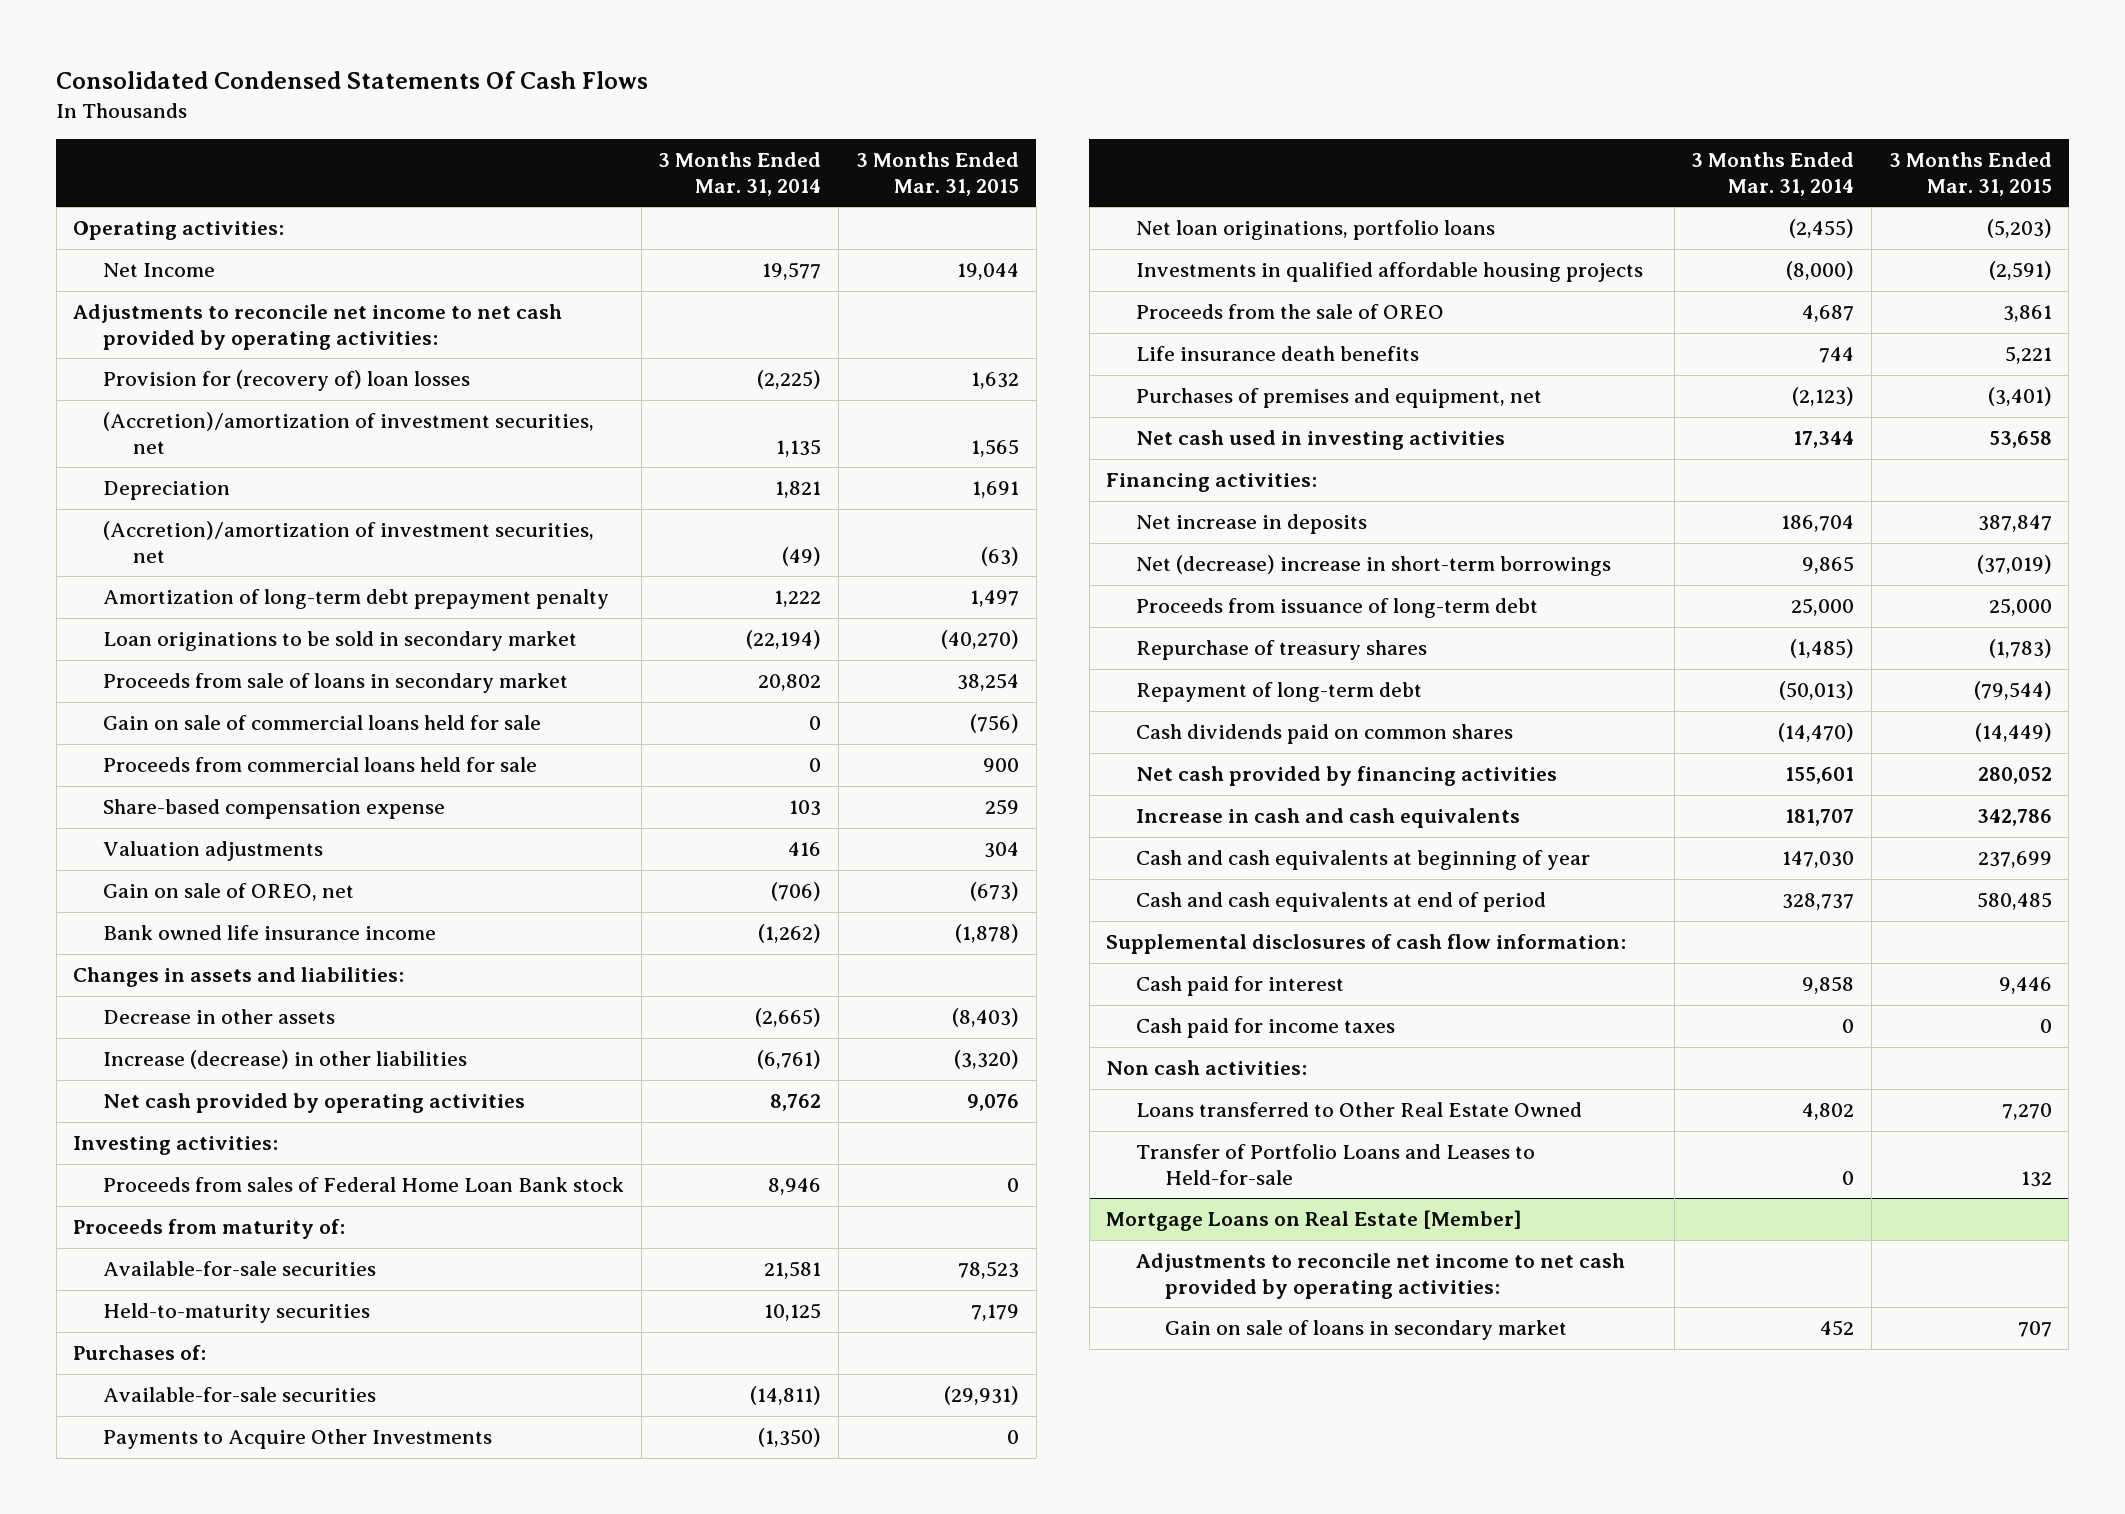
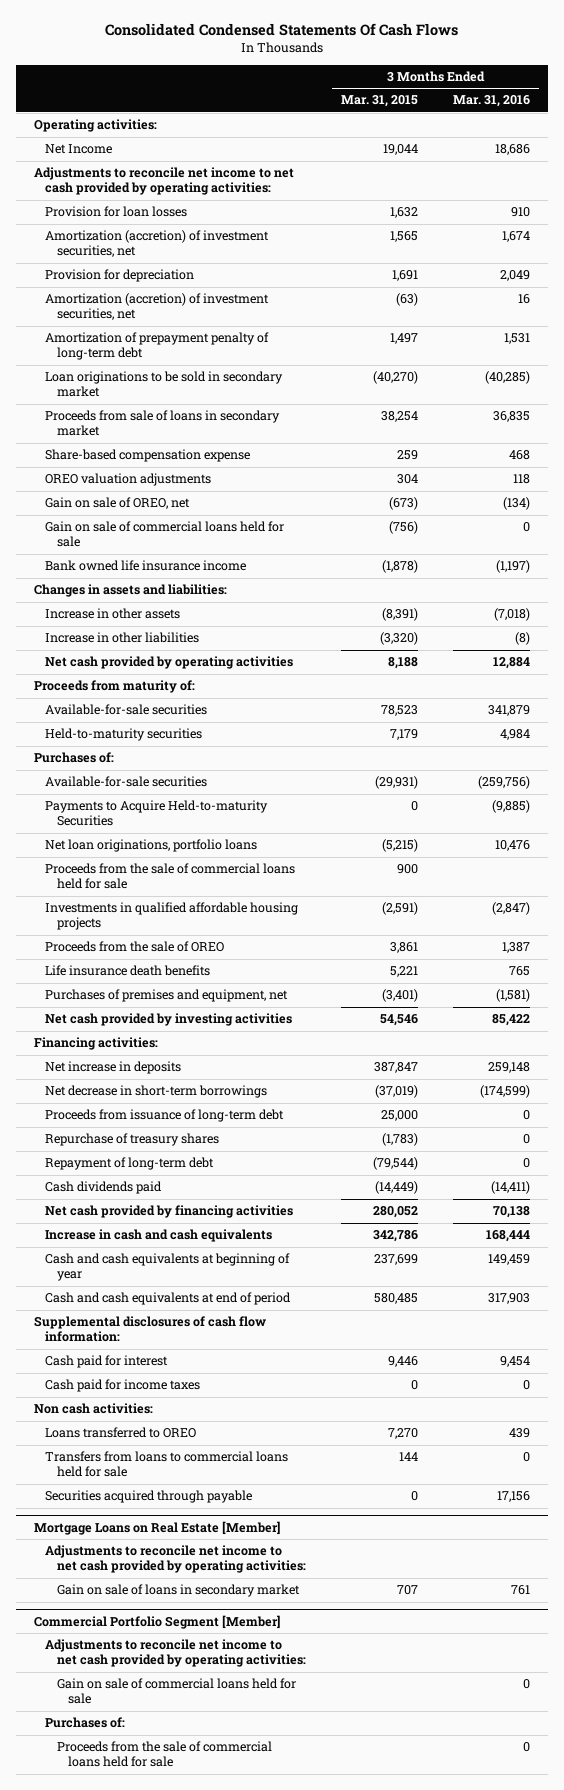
- | 3 Months Ended Mar. 31, 2014 | 3 Months Ended Mar. 31, 2015
+ | 3 Months Ended Mar. 31, 2015 | 3 Months Ended Mar. 31, 2016
- Provision for (recovery of) loan losses | (2,225) | 1,632
- (Accretion)/amortization of investment securities, net | 1,135 | 1,565
- Depreciation | 1,821 | 1,691
- (Accretion)/amortization of investment securities, net | (49) | (63)
- Amortization of long-term debt prepayment penalty | 1,222 | 1,497
+ Provision for loan losses | 1,632 | 910
+ Amortization (accretion) of investment securities, net | 1,565 | 1,674
+ Provision for depreciation | 1,691 | 2,049
+ Amortization (accretion) of investment securities, net | (63) | 16
+ Amortization of prepayment penalty of long-term debt | 1,497 | 1,531
- Proceeds from commercial loans held for sale | 0 | 900
- Valuation adjustments | 416 | 304
+ OREO valuation adjustments | 304 | 118
moved down: Gain on sale of commercial loans held for sale | (756) | 0
- Decrease in other assets | (2,665) | (8,403)
- Increase (decrease) in other liabilities | (6,761) | (3,320)
- Net cash provided by operating activities | 8,762 | 9,076
- Investing activities:
- Proceeds from sales of Federal Home Loan Bank stock | 8,946 | 0
+ Increase in other assets | (8,391) | (7,018)
+ Increase in other liabilities | (3,320) | (8)
+ Net cash provided by operating activities | 8,188 | 12,884
- Payments to Acquire Other Investments | (1,350) | 0
- Net loan originations, portfolio loans | (2,455) | (5,203)
+ Payments to Acquire Held-to-maturity Securities | 0 | (9,885)
+ Net loan originations, portfolio loans | (5,215) | 10,476
+ Proceeds from the sale of commercial loans held for sale | 900 |
- Net cash used in investing activities | 17,344 | 53,658
+ Net cash provided by investing activities | 54,546 | 85,422
- Net (decrease) increase in short-term borrowings | 9,865 | (37,019)
+ Net decrease in short-term borrowings | (37,019) | (174,599)
- Cash dividends paid on common shares | (14,470) | (14,449)
+ Cash dividends paid | (14,449) | (14,411)
- Loans transferred to Other Real Estate Owned | 4,802 | 7,270
- Transfer of Portfolio Loans and Leases to Held-for-sale | 0 | 132
+ Loans transferred to OREO | 7,270 | 439
+ Transfers from loans to commercial loans held for sale | 144 | 0
+ Securities acquired through payable | 0 | 17,156
+ Commercial Portfolio Segment [Member]
+ Adjustments to reconcile net income to net cash provided by operating activities:
+ Gain on sale of commercial loans held for sale | | 0
+ Purchases of:
+ Proceeds from the sale of commercial loans held for sale | | 0

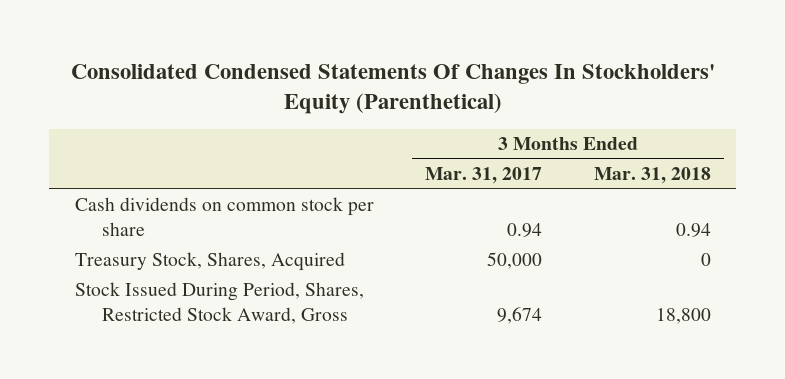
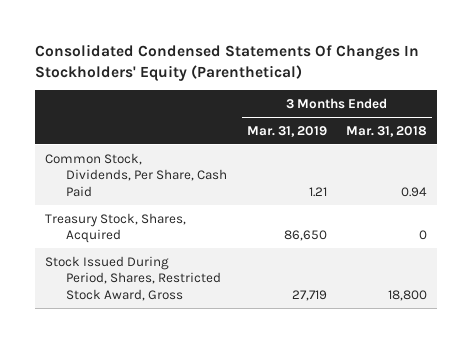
- | 3 Months Ended Mar. 31, 2017 | 3 Months Ended Mar. 31, 2018
+ | 3 Months Ended Mar. 31, 2019 | 3 Months Ended Mar. 31, 2018
- Cash dividends on common stock per share | 0.94 | 0.94
+ Common Stock, Dividends, Per Share, Cash Paid | 1.21 | 0.94

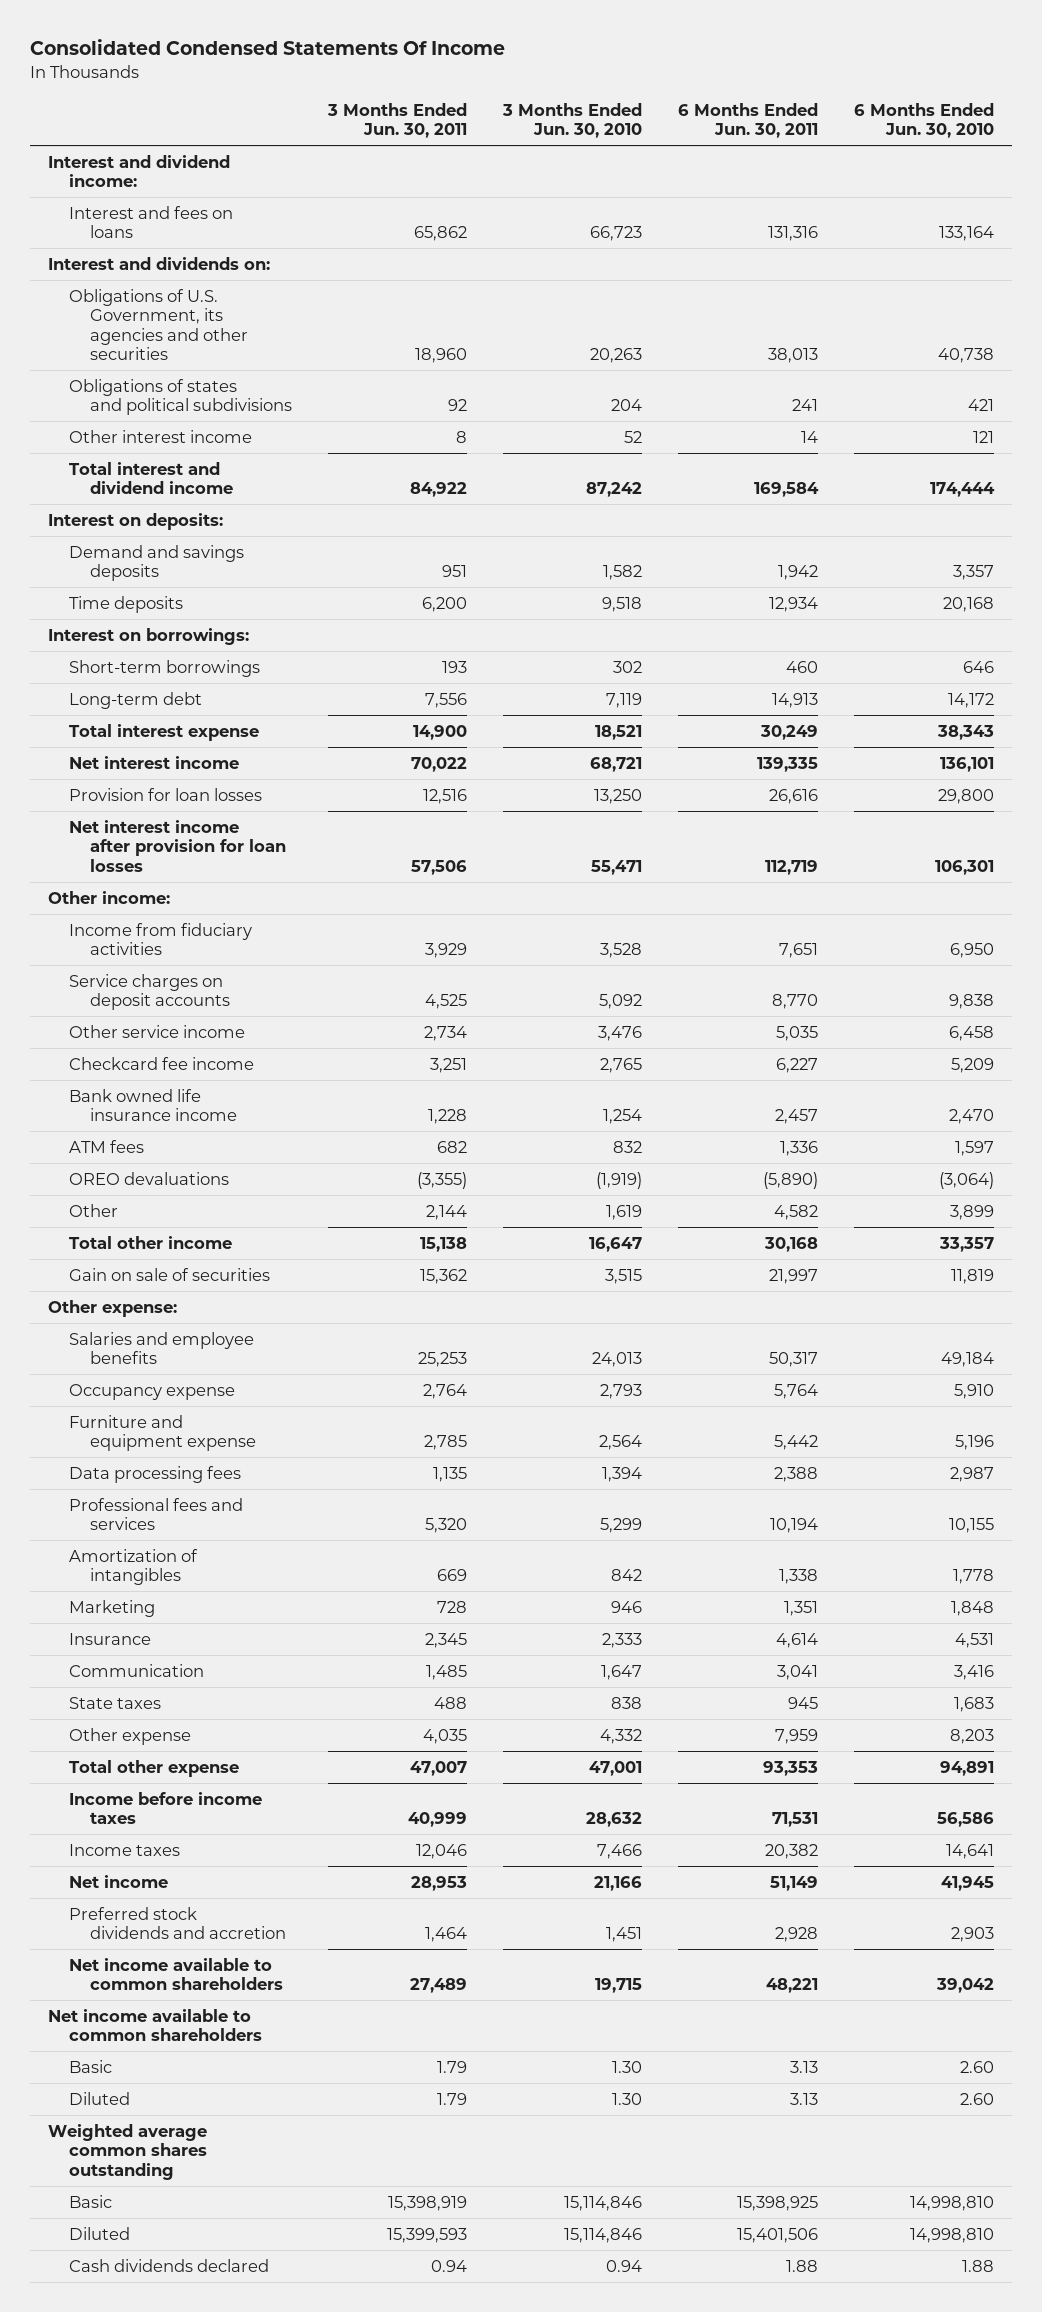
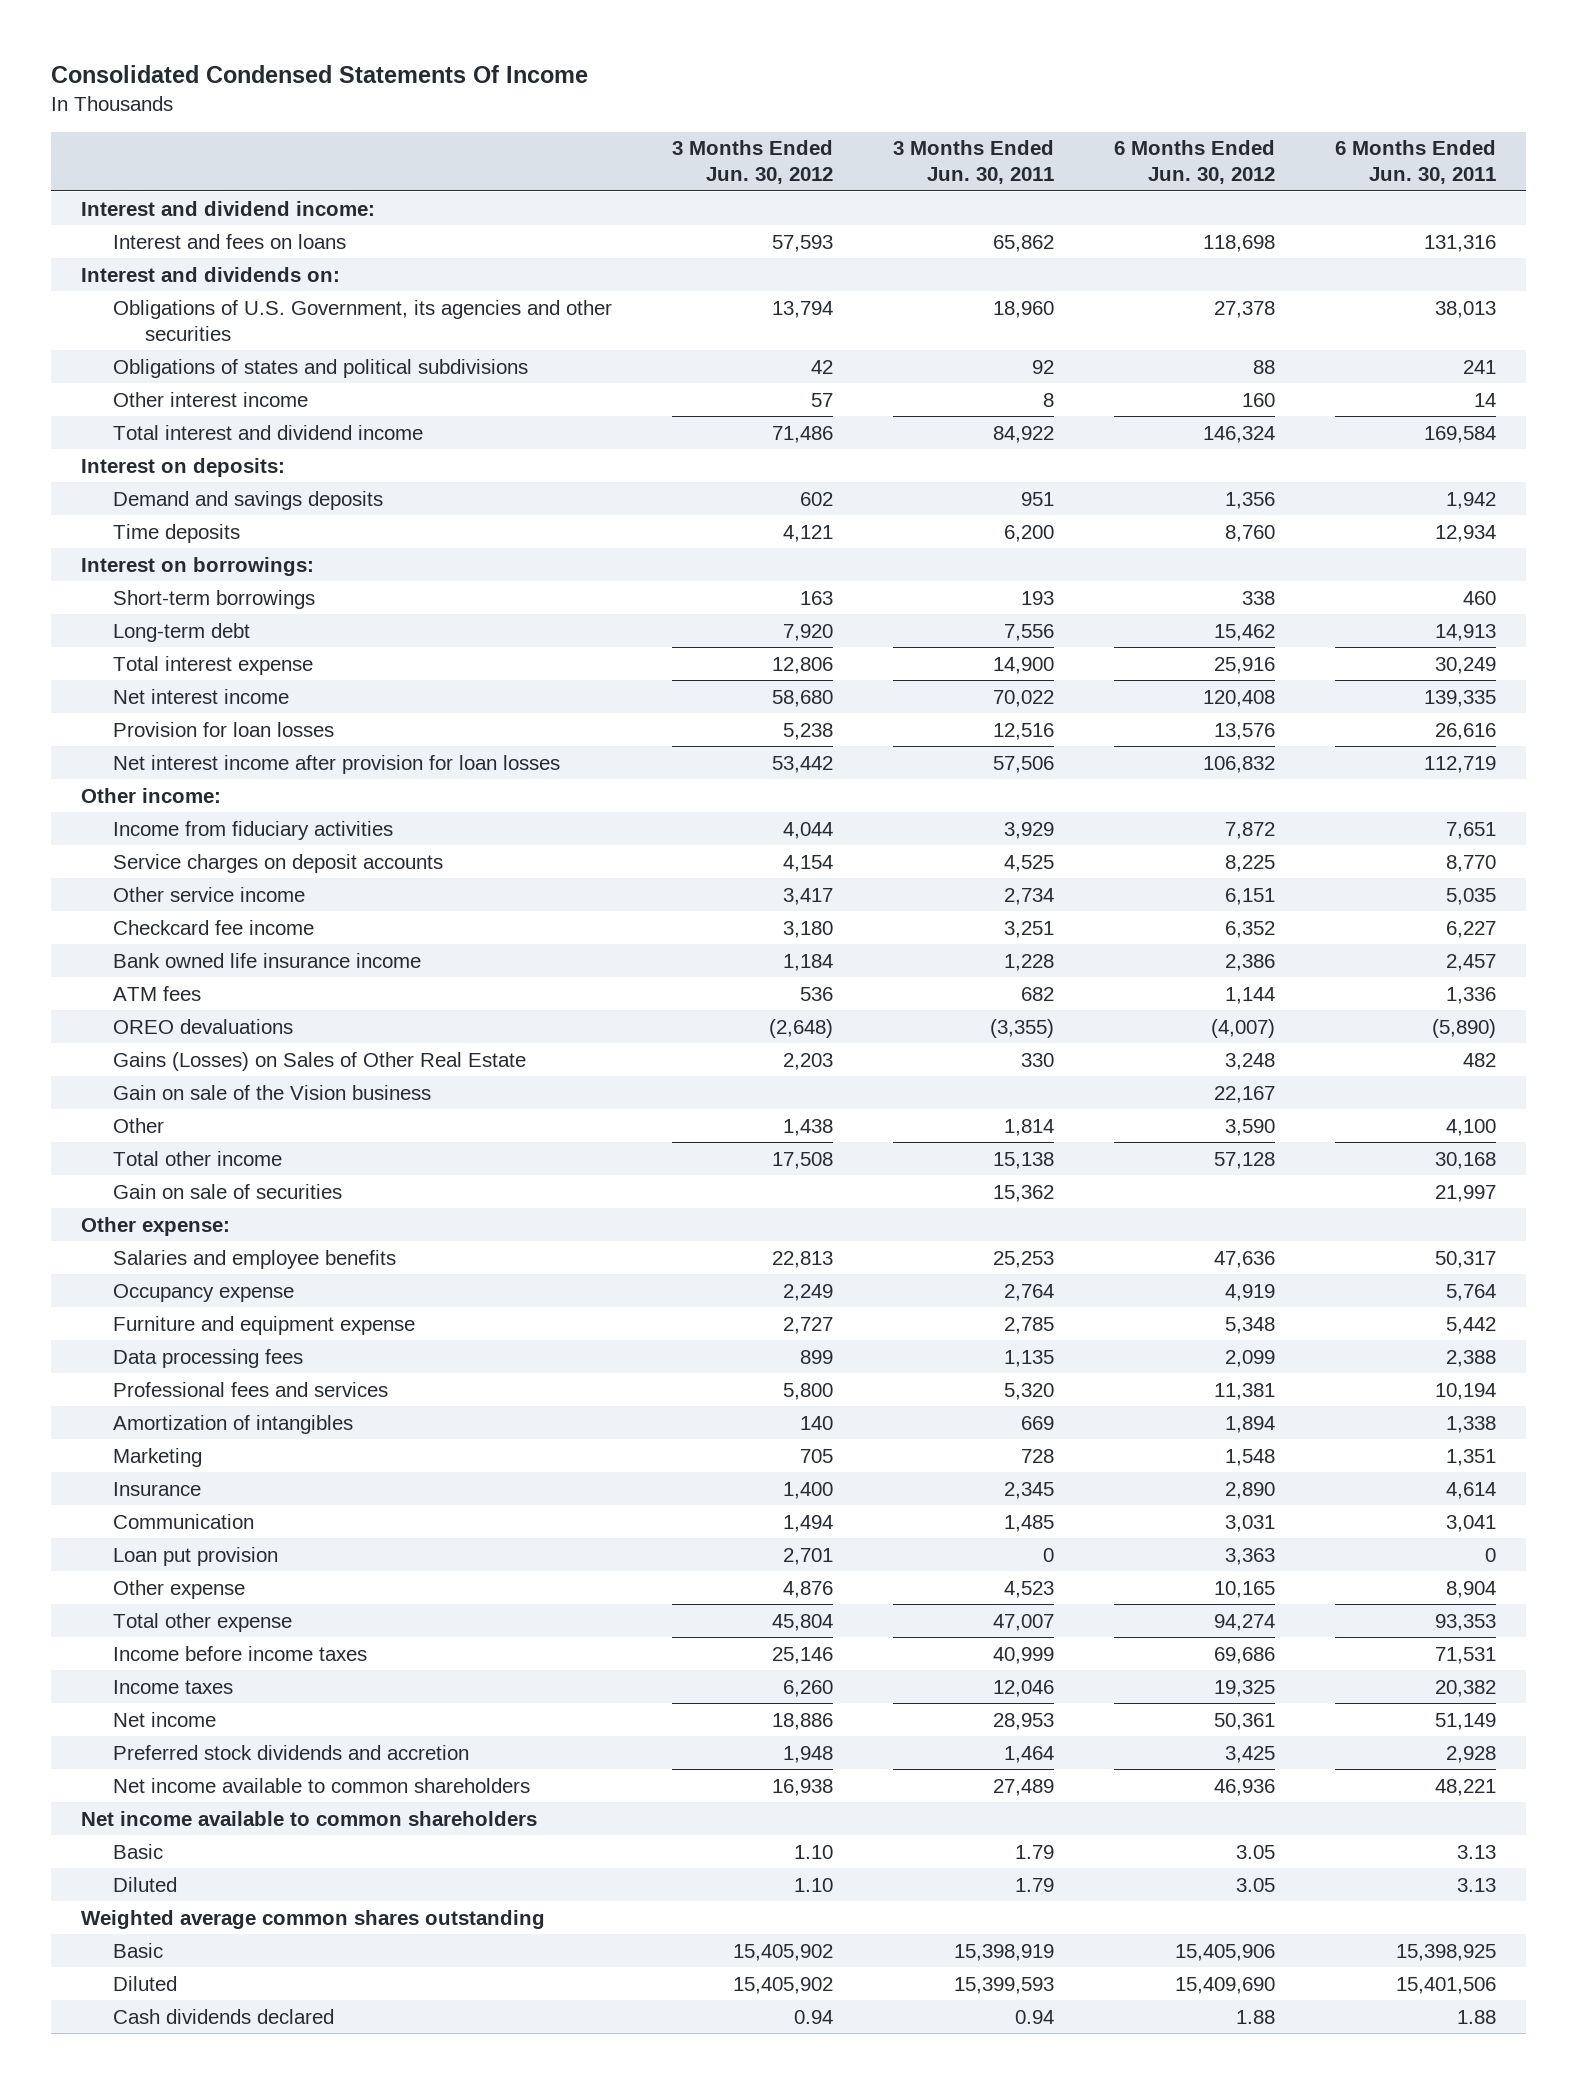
- | 3 Months Ended Jun. 30, 2011 | 3 Months Ended Jun. 30, 2010 | 6 Months Ended Jun. 30, 2011 | 6 Months Ended Jun. 30, 2010
+ | 3 Months Ended Jun. 30, 2012 | 3 Months Ended Jun. 30, 2011 | 6 Months Ended Jun. 30, 2012 | 6 Months Ended Jun. 30, 2011
- Other | 2,144 | 1,619 | 4,582 | 3,899
+ Gains (Losses) on Sales of Other Real Estate | 2,203 | 330 | 3,248 | 482
+ Gain on sale of the Vision business | | | 22,167 |
+ Other | 1,438 | 1,814 | 3,590 | 4,100
- State taxes | 488 | 838 | 945 | 1,683
- Other expense | 4,035 | 4,332 | 7,959 | 8,203
+ Loan put provision | 2,701 | 0 | 3,363 | 0
+ Other expense | 4,876 | 4,523 | 10,165 | 8,904

